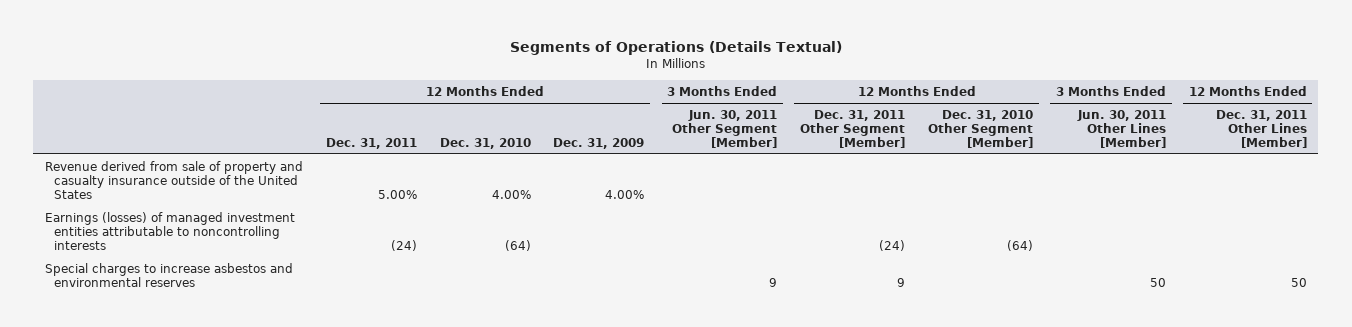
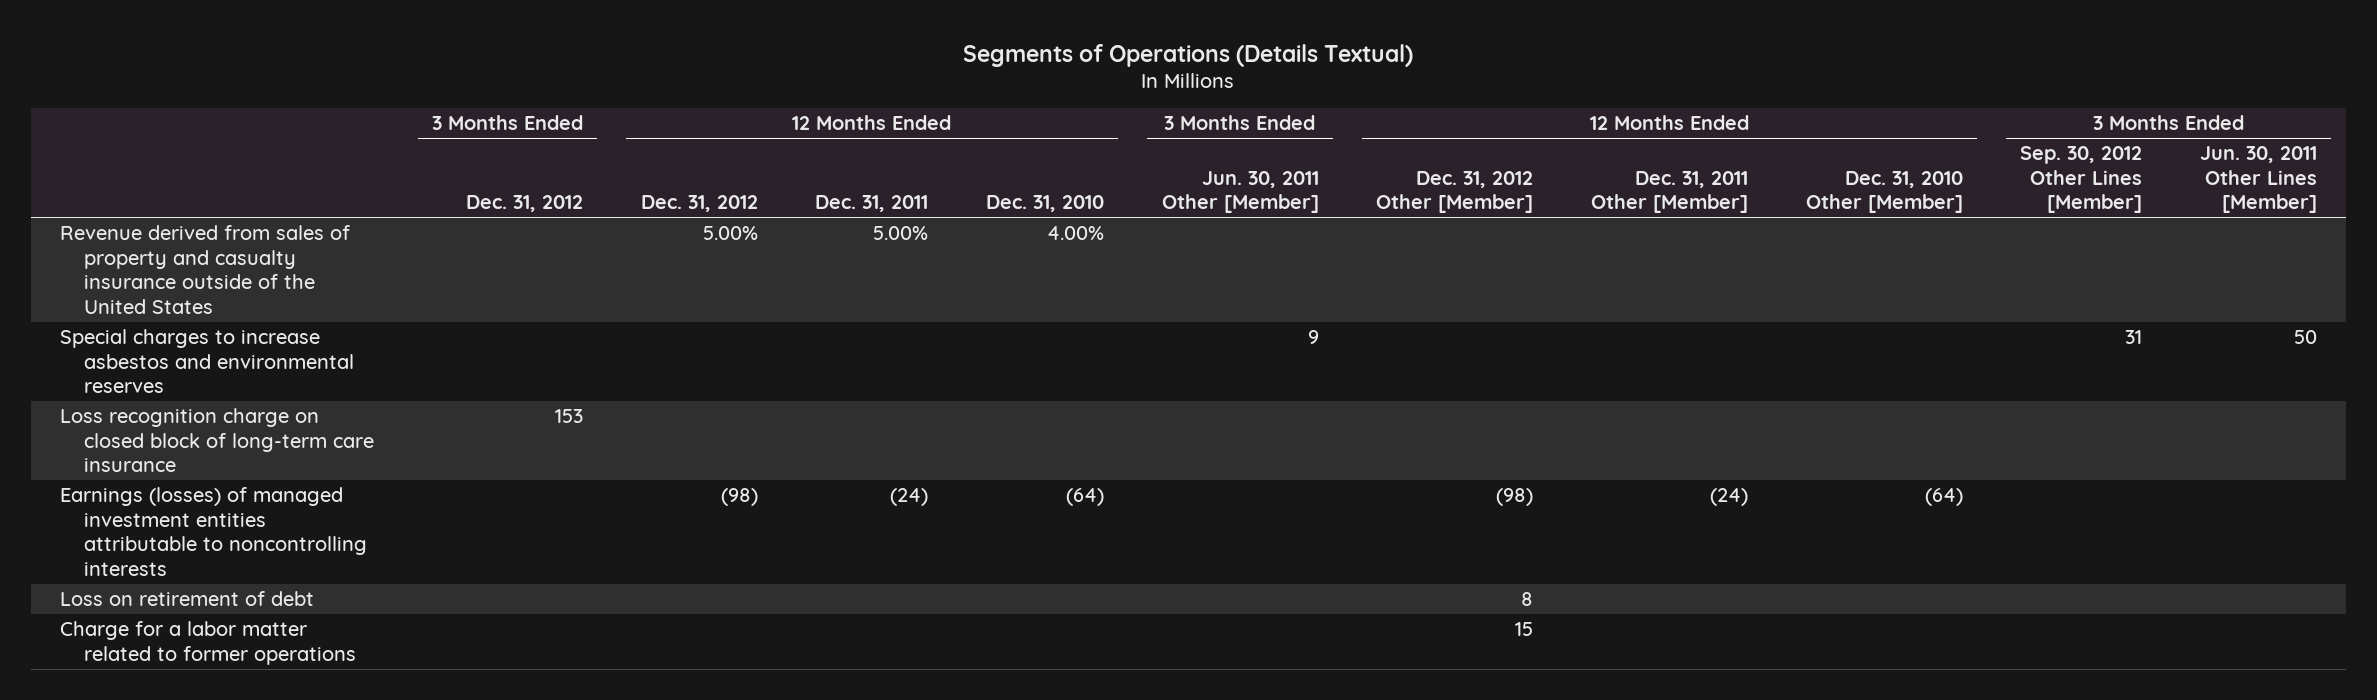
- | 12 Months Ended Dec. 31, 2011 | 12 Months Ended Dec. 31, 2010 | 12 Months Ended Dec. 31, 2009 | 3 Months Ended Jun. 30, 2011 Other Segment [Member] | 12 Months Ended Dec. 31, 2011 Other Segment [Member] | 12 Months Ended Dec. 31, 2010 Other Segment [Member] | 3 Months Ended Jun. 30, 2011 Other Lines [Member] | 12 Months Ended Dec. 31, 2011 Other Lines [Member]
+ | 3 Months Ended Dec. 31, 2012 | 12 Months Ended Dec. 31, 2012 | 12 Months Ended Dec. 31, 2011 | 12 Months Ended Dec. 31, 2010 | 3 Months Ended Jun. 30, 2011 Other [Member] | 12 Months Ended Dec. 31, 2012 Other [Member] | 12 Months Ended Dec. 31, 2011 Other [Member] | 12 Months Ended Dec. 31, 2010 Other [Member] | 3 Months Ended Sep. 30, 2012 Other Lines [Member] | 3 Months Ended Jun. 30, 2011 Other Lines [Member]
- Revenue derived from sale of property and casualty insurance outside of the United States | 5.00% | 4.00% | 4.00% | | | | |
+ Revenue derived from sales of property and casualty insurance outside of the United States | | 5.00% | 5.00% | 4.00% | | | | | |
+ Loss recognition charge on closed block of long-term care insurance | 153 | | | | | | | | |
moved down: Earnings (losses) of managed investment entities attributable to noncontrolling interests | | (98) | (24) | (64) | | (98) | (24) | (64) | |
+ Loss on retirement of debt | | | | | | 8 | | | |
+ Charge for a labor matter related to former operations | | | | | | 15 | | | |

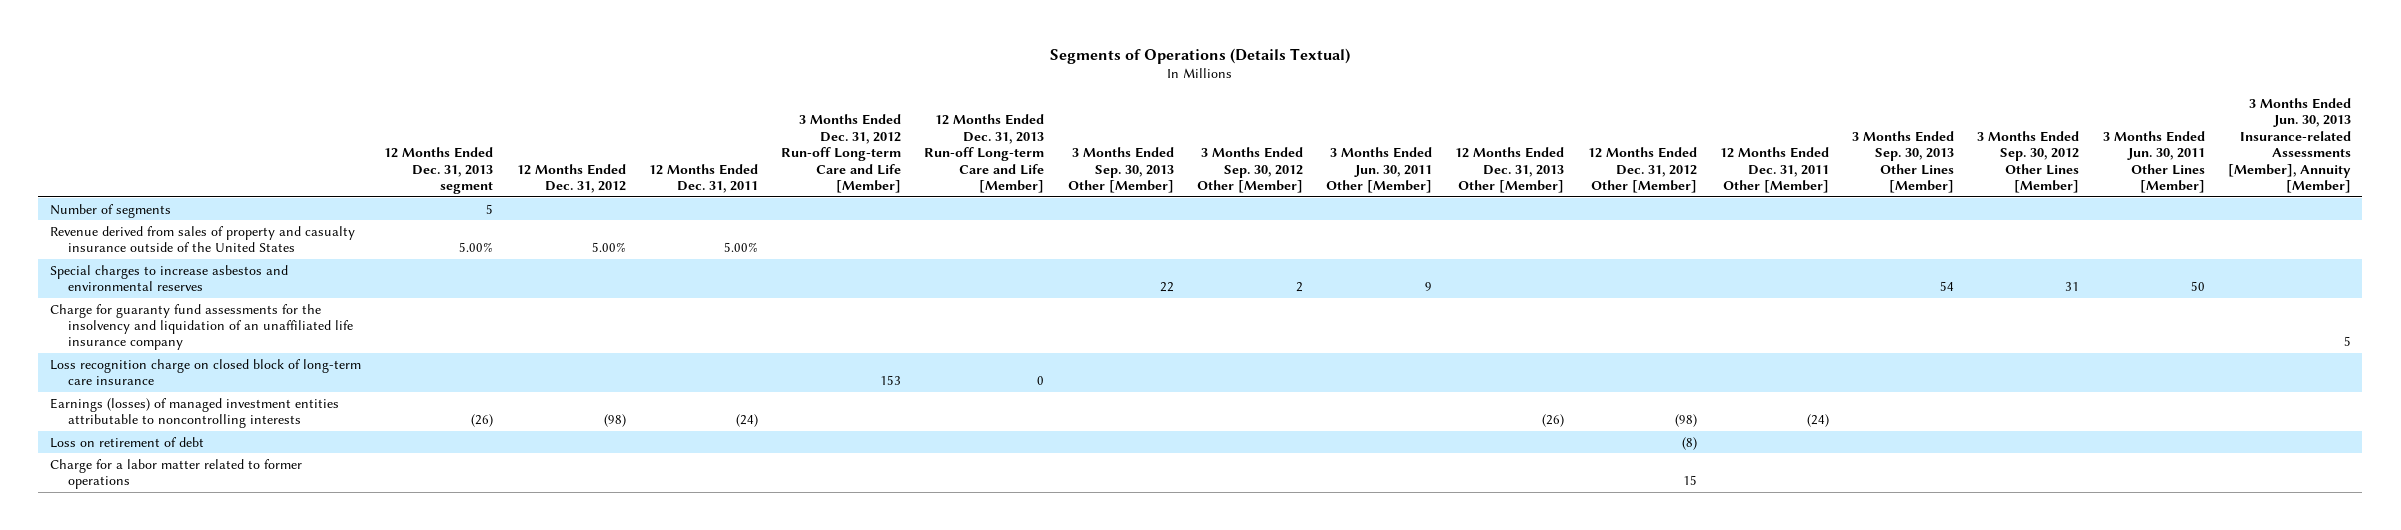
- | 3 Months Ended Dec. 31, 2012 | 12 Months Ended Dec. 31, 2012 | 12 Months Ended Dec. 31, 2011 | 12 Months Ended Dec. 31, 2010 | 3 Months Ended Jun. 30, 2011 Other [Member] | 12 Months Ended Dec. 31, 2012 Other [Member] | 12 Months Ended Dec. 31, 2011 Other [Member] | 12 Months Ended Dec. 31, 2010 Other [Member] | 3 Months Ended Sep. 30, 2012 Other Lines [Member] | 3 Months Ended Jun. 30, 2011 Other Lines [Member]
+ | 12 Months Ended Dec. 31, 2013 segment | 12 Months Ended Dec. 31, 2012 | 12 Months Ended Dec. 31, 2011 | 3 Months Ended Dec. 31, 2012 Run-off Long-term Care and Life [Member] | 12 Months Ended Dec. 31, 2013 Run-off Long-term Care and Life [Member] | 3 Months Ended Sep. 30, 2013 Other [Member] | 3 Months Ended Sep. 30, 2012 Other [Member] | 3 Months Ended Jun. 30, 2011 Other [Member] | 12 Months Ended Dec. 31, 2013 Other [Member] | 12 Months Ended Dec. 31, 2012 Other [Member] | 12 Months Ended Dec. 31, 2011 Other [Member] | 3 Months Ended Sep. 30, 2013 Other Lines [Member] | 3 Months Ended Sep. 30, 2012 Other Lines [Member] | 3 Months Ended Jun. 30, 2011 Other Lines [Member] | 3 Months Ended Jun. 30, 2013 Insurance-related Assessments [Member], Annuity [Member]
+ Number of segments | 5 | | | | | | | | | | | | | |
+ Charge for guaranty fund assessments for the insolvency and liquidation of an unaffiliated life insurance company | | | | | | | | | | | | | | | 5
- Loss on retirement of debt | | | | | | 8 | | | |
+ Loss on retirement of debt | | | | | | | | | | (8) | | | | |

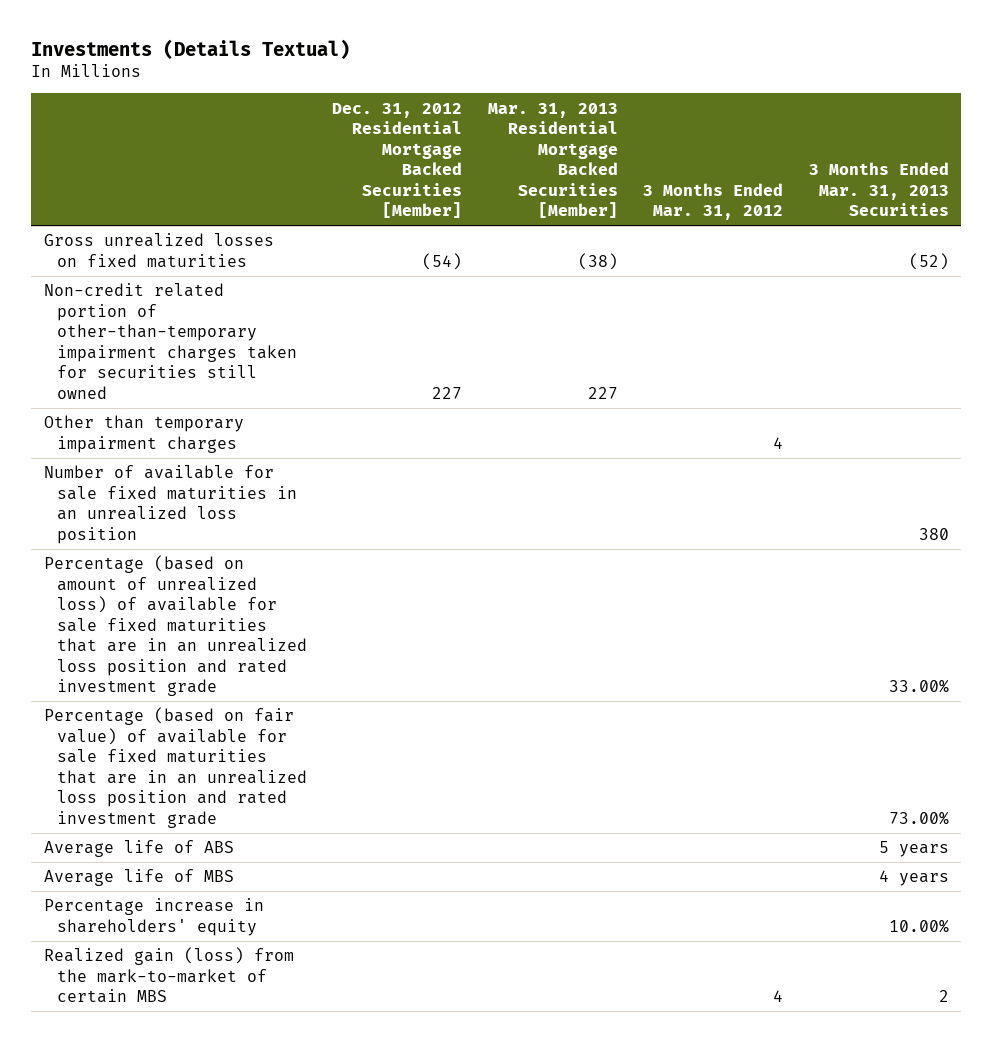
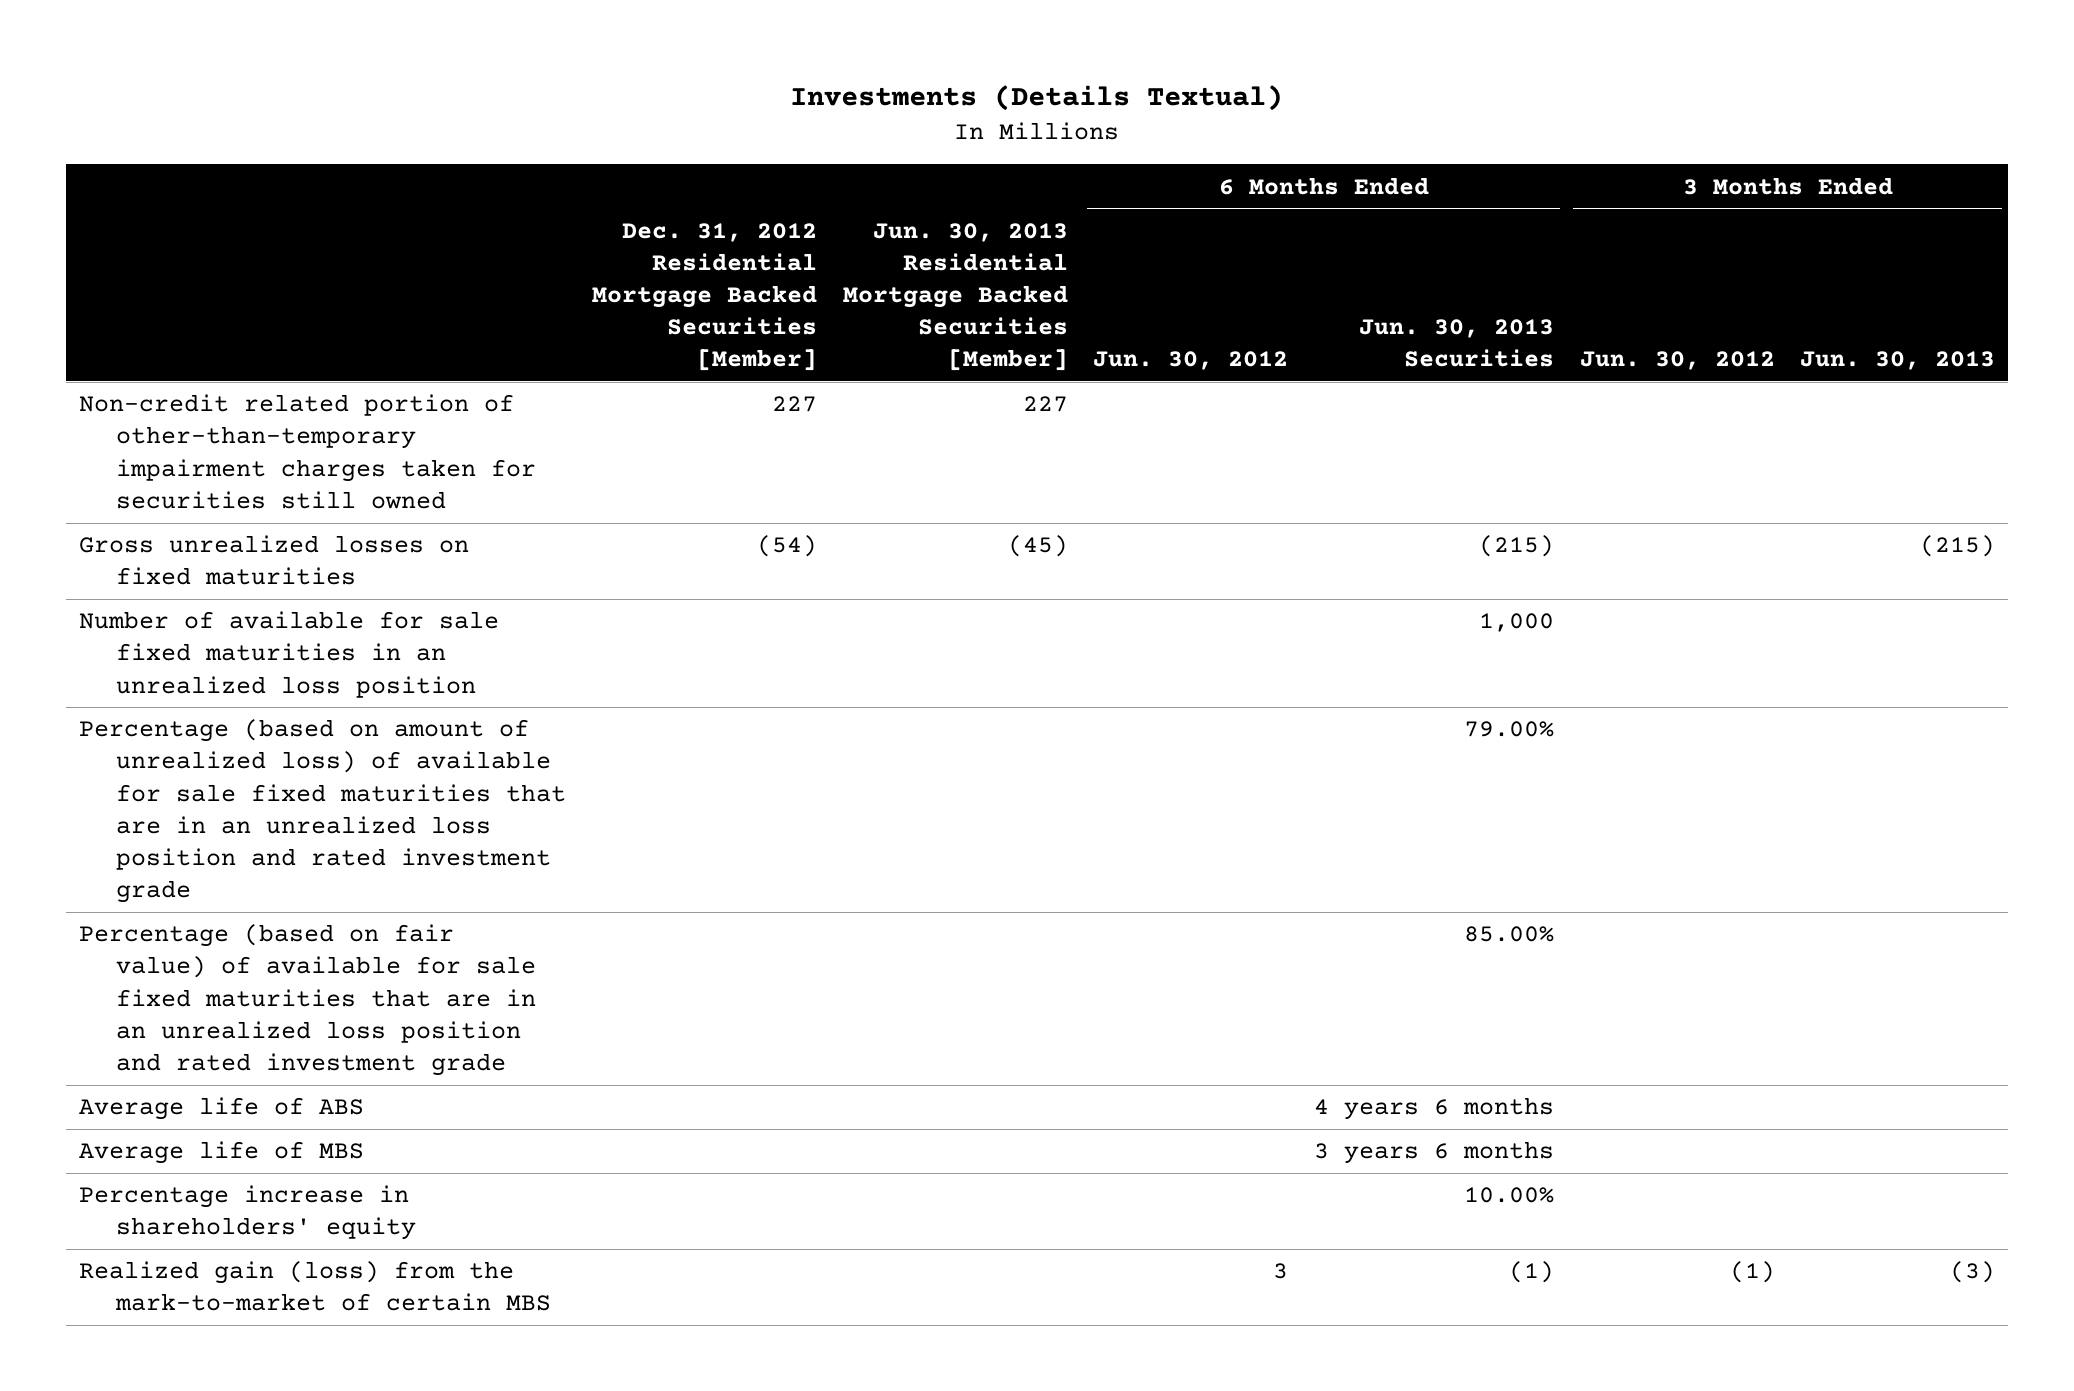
- | Dec. 31, 2012 Residential Mortgage Backed Securities [Member] | Mar. 31, 2013 Residential Mortgage Backed Securities [Member] | 3 Months Ended Mar. 31, 2012 | 3 Months Ended Mar. 31, 2013 Securities
+ | Dec. 31, 2012 Residential Mortgage Backed Securities [Member] | Jun. 30, 2013 Residential Mortgage Backed Securities [Member] | 6 Months Ended Jun. 30, 2012 | 6 Months Ended Jun. 30, 2013 Securities | 3 Months Ended Jun. 30, 2012 | 3 Months Ended Jun. 30, 2013
- Other than temporary impairment charges | | | 4 |
moved down: Gross unrealized losses on fixed maturities | (54) | (45) | | (215) | | (215)

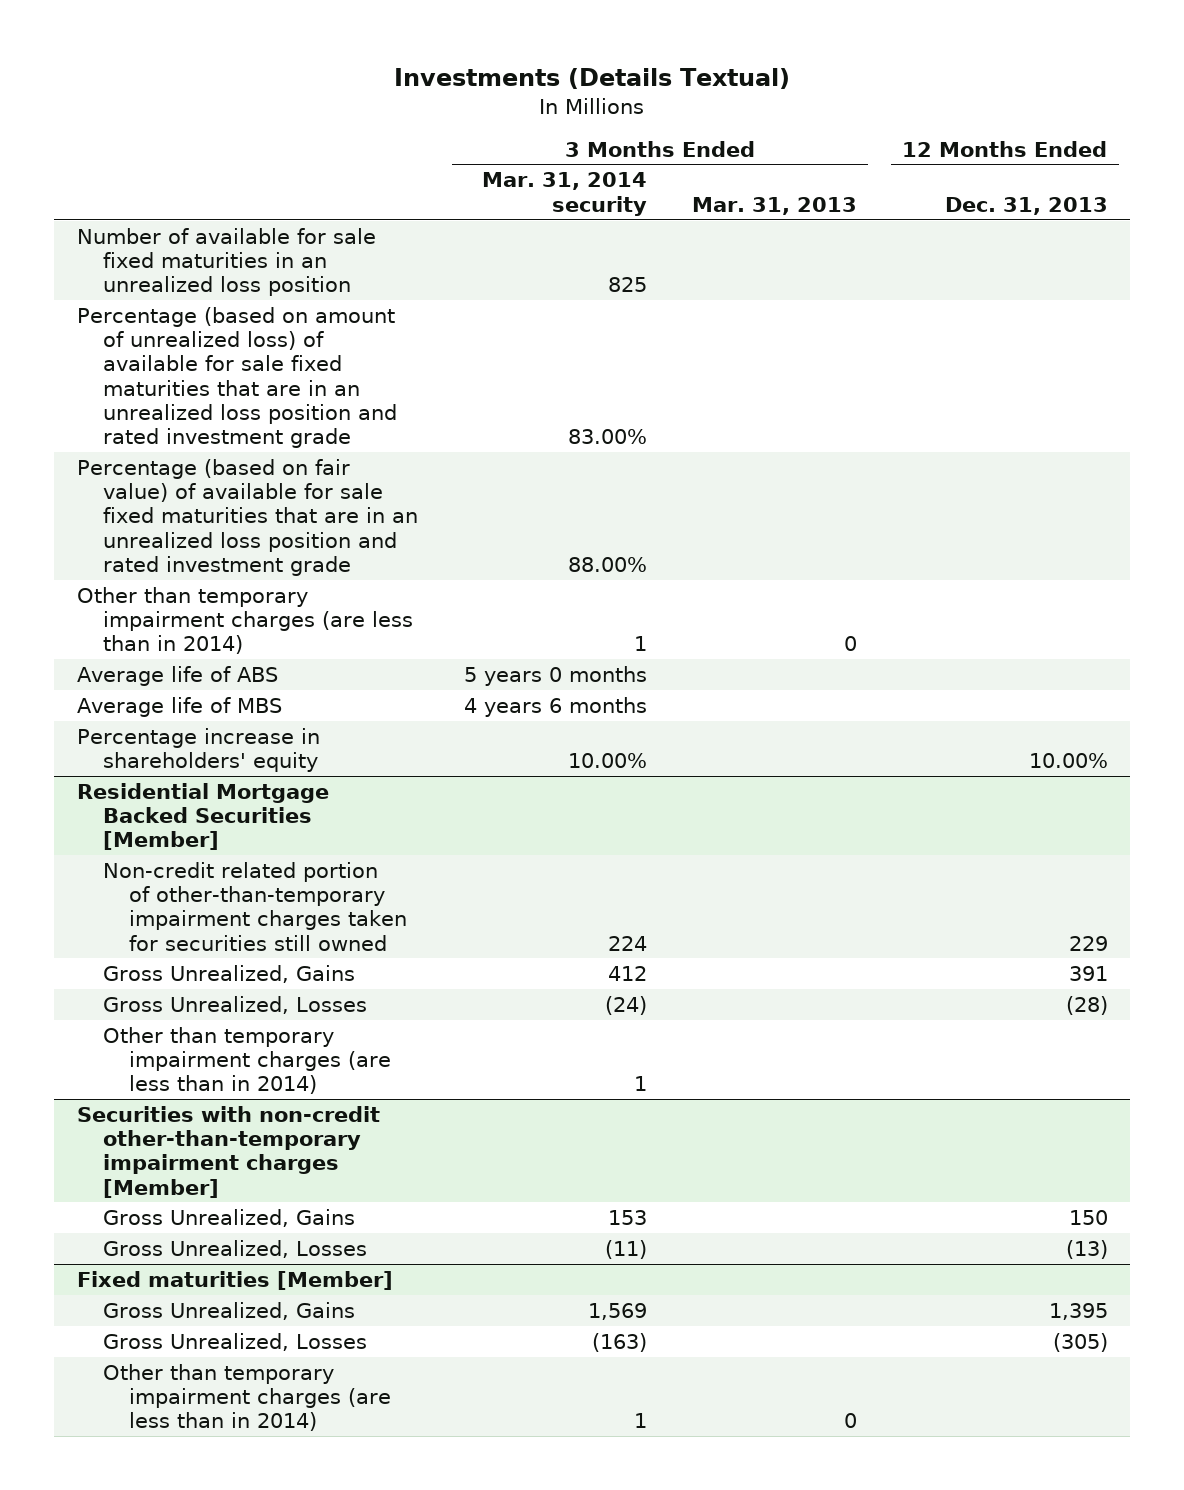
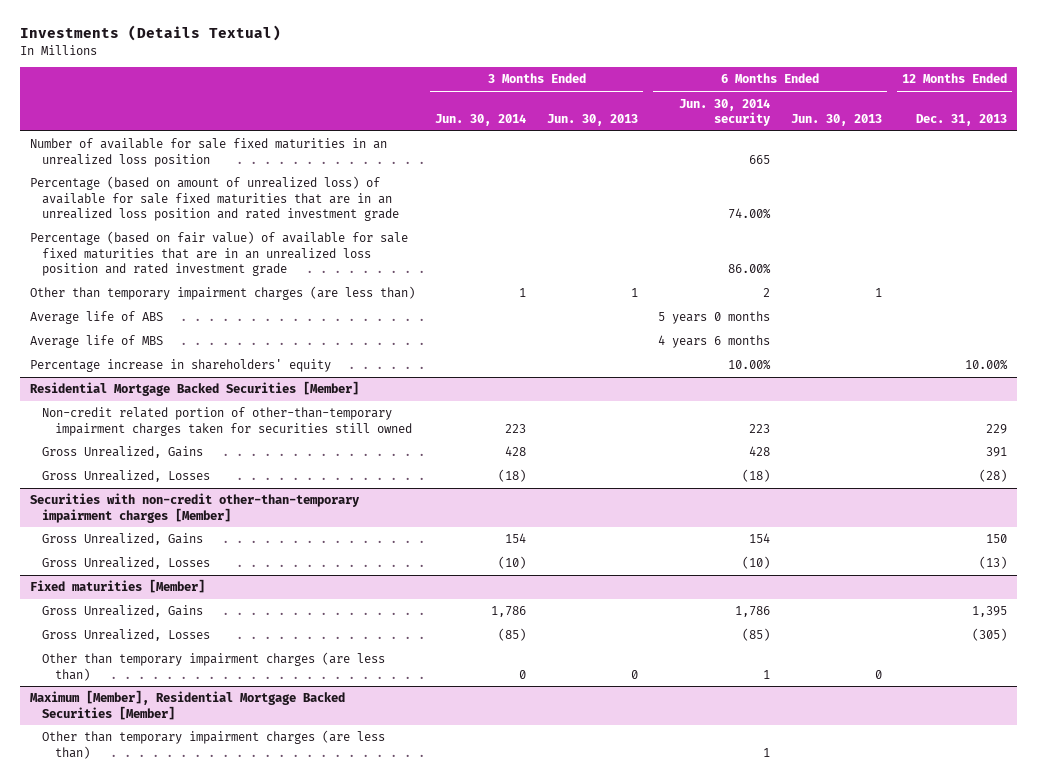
- | 3 Months Ended Mar. 31, 2014 security | 3 Months Ended Mar. 31, 2013 | 12 Months Ended Dec. 31, 2013
+ | 3 Months Ended Jun. 30, 2014 | 3 Months Ended Jun. 30, 2013 | 6 Months Ended Jun. 30, 2014 security | 6 Months Ended Jun. 30, 2013 | 12 Months Ended Dec. 31, 2013
- Other than temporary impairment charges (are less than in 2014) | 1 | 0 |
+ Other than temporary impairment charges (are less than) | 1 | 1 | 2 | 1 |
@ Residential Mortgage Backed Securities [Member]
- Other than temporary impairment charges (are less than in 2014) | 1 | |
@ Fixed maturities [Member]
- Other than temporary impairment charges (are less than in 2014) | 1 | 0 |
+ Other than temporary impairment charges (are less than) | 0 | 0 | 1 | 0 |
+ Maximum [Member], Residential Mortgage Backed Securities [Member]
+ Other than temporary impairment charges (are less than) | | | 1 | |

